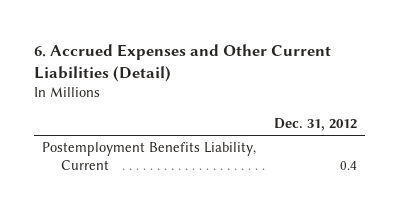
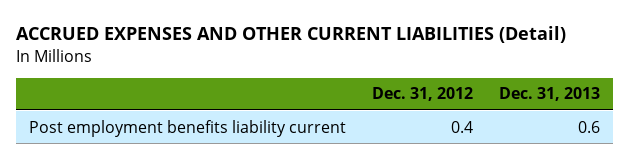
- 6. Accrued Expenses and Other Current Liabilities (Detail)
+ ACCRUED EXPENSES AND OTHER CURRENT LIABILITIES (Detail)
- | Dec. 31, 2012
+ | Dec. 31, 2012 | Dec. 31, 2013
- Postemployment Benefits Liability, Current | 0.4
+ Post employment benefits liability current | 0.4 | 0.6

